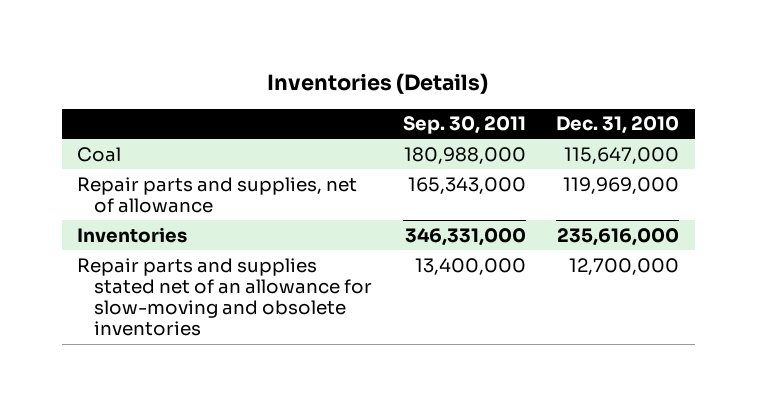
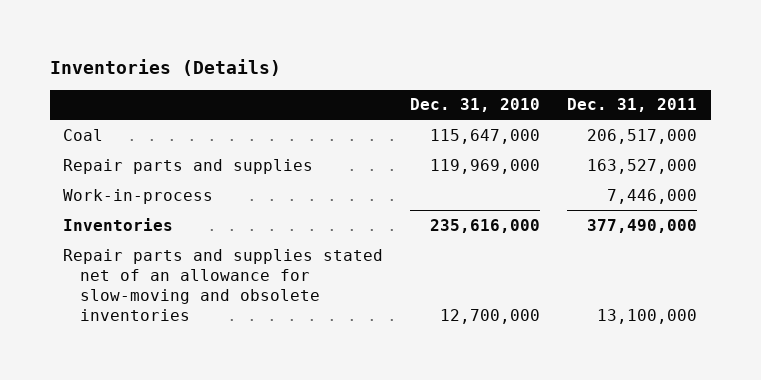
- | Sep. 30, 2011 | Dec. 31, 2010
+ | Dec. 31, 2010 | Dec. 31, 2011
- Repair parts and supplies, net of allowance | 165,343,000 | 119,969,000
+ Repair parts and supplies | 119,969,000 | 163,527,000
+ Work-in-process | | 7,446,000

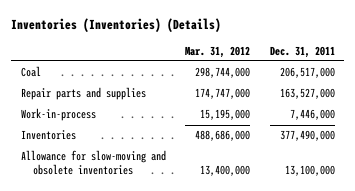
- Inventories (Details)
+ Inventories (Inventories) (Details)
- | Dec. 31, 2010 | Dec. 31, 2011
+ | Mar. 31, 2012 | Dec. 31, 2011
- Repair parts and supplies stated net of an allowance for slow-moving and obsolete inventories | 12,700,000 | 13,100,000
+ Allowance for slow-moving and obsolete inventories | 13,400,000 | 13,100,000

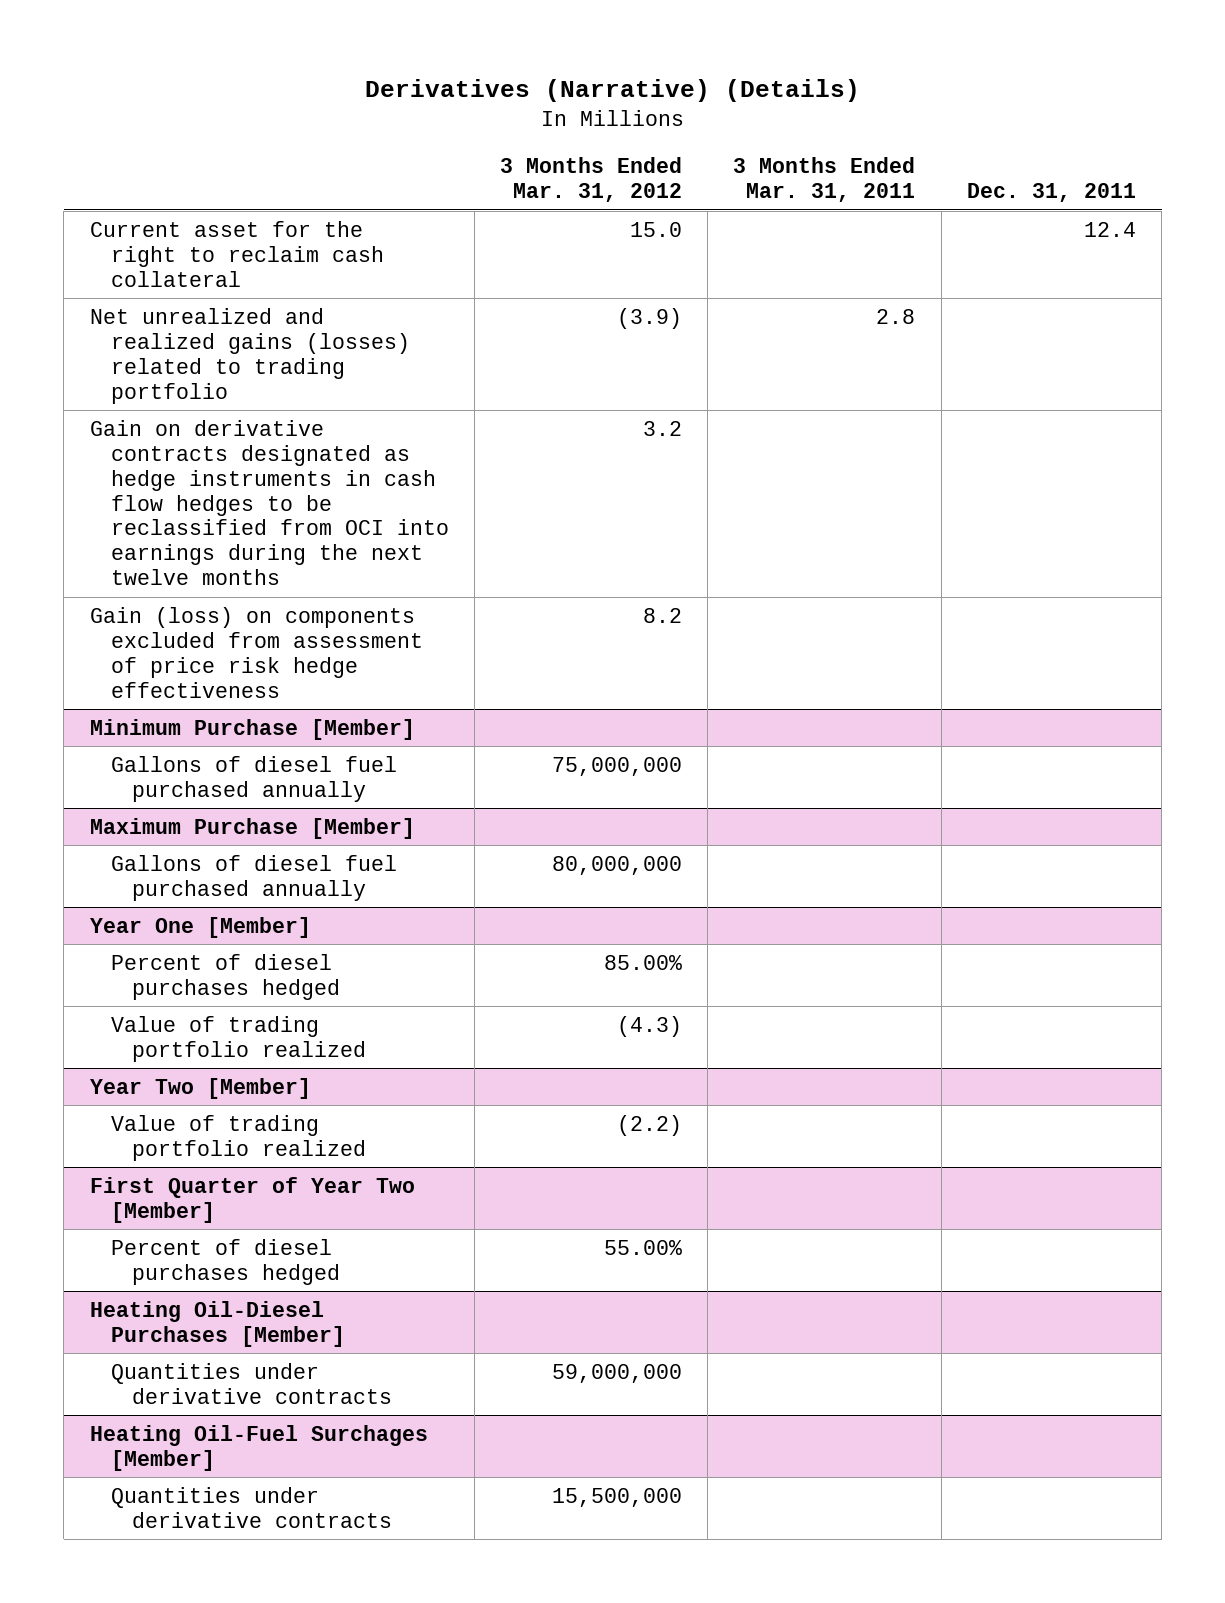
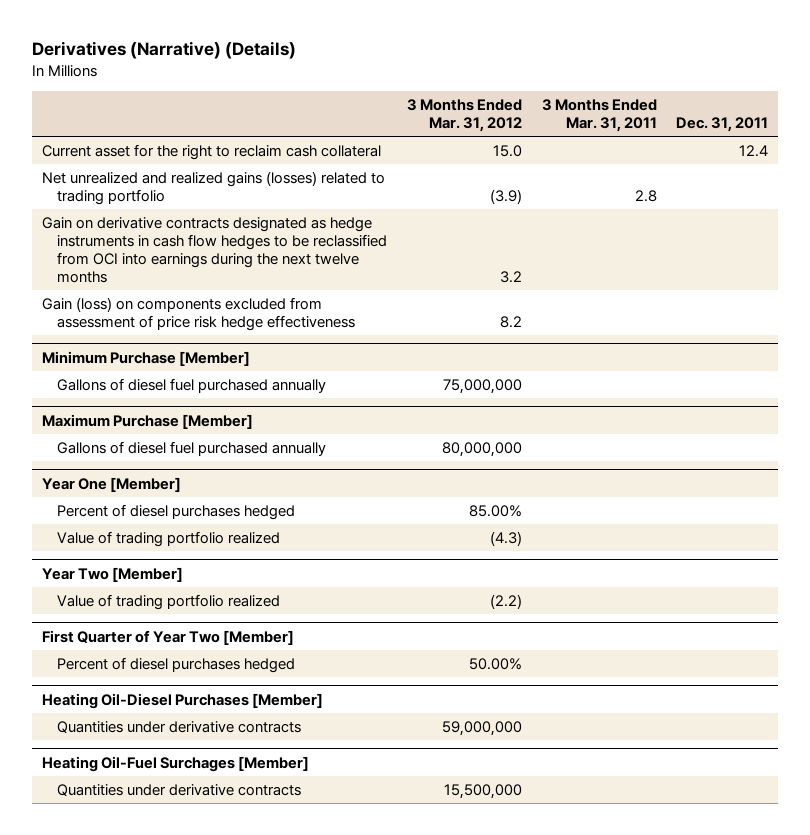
@ First Quarter of Year Two [Member]
- Percent of diesel purchases hedged | 55.00% | |
+ Percent of diesel purchases hedged | 50.00% | |

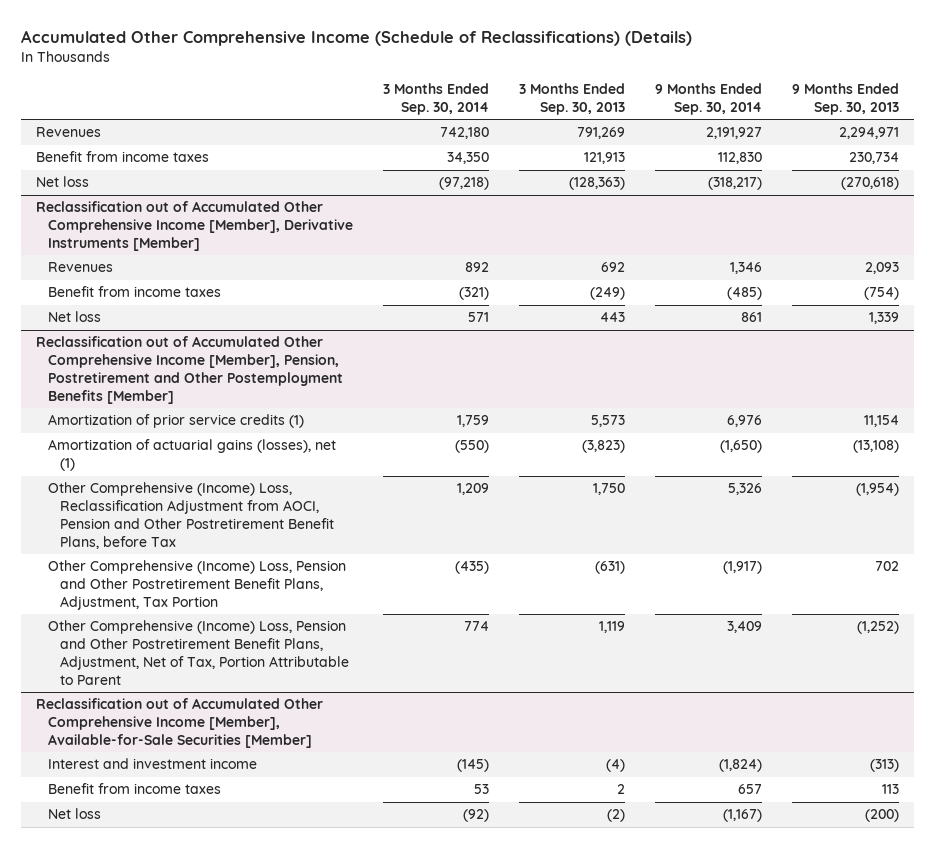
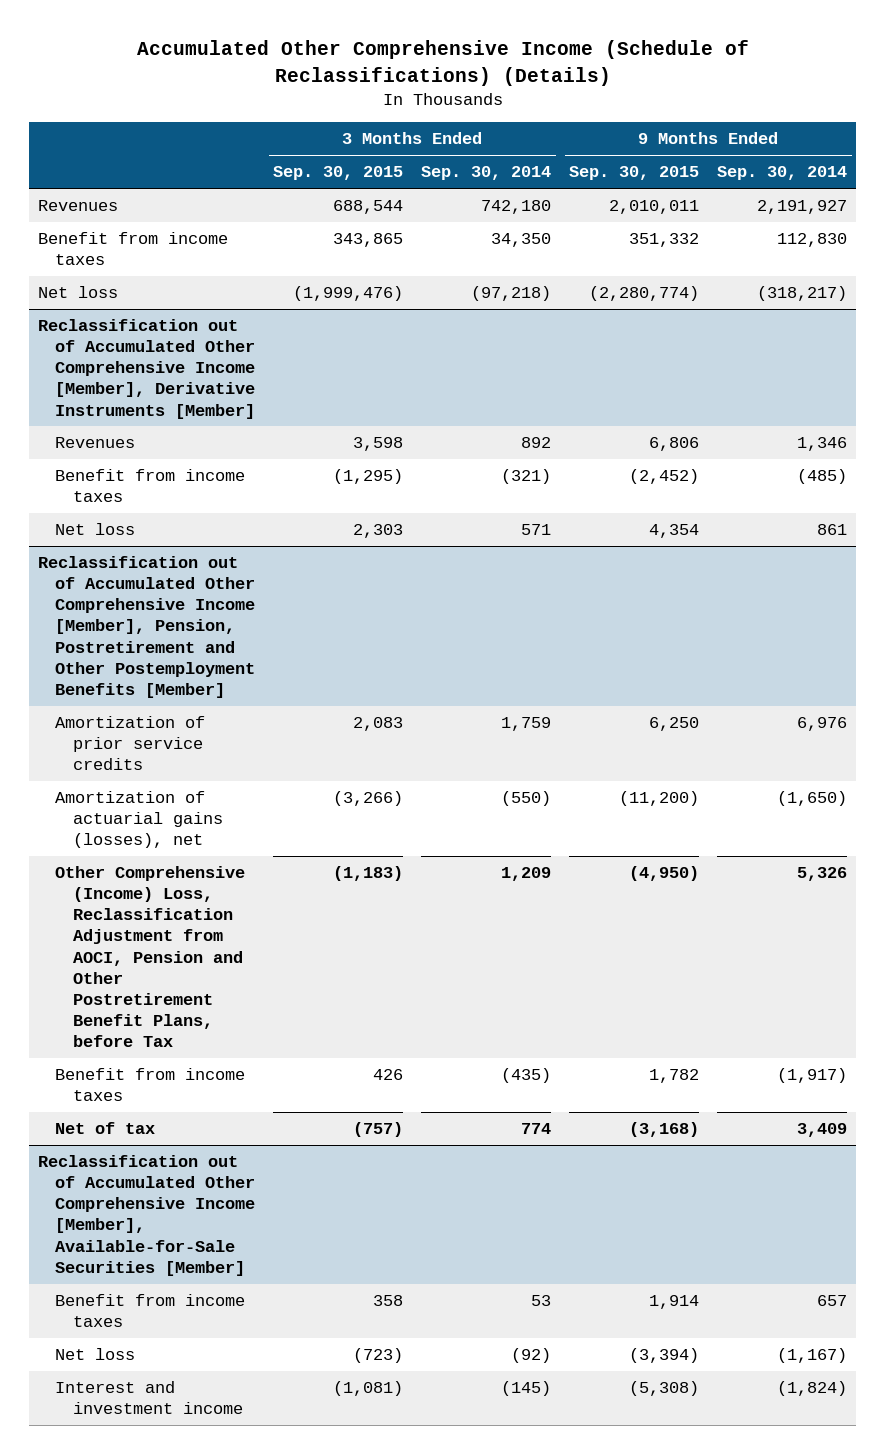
- | 3 Months Ended Sep. 30, 2014 | 3 Months Ended Sep. 30, 2013 | 9 Months Ended Sep. 30, 2014 | 9 Months Ended Sep. 30, 2013
+ | 3 Months Ended Sep. 30, 2015 | 3 Months Ended Sep. 30, 2014 | 9 Months Ended Sep. 30, 2015 | 9 Months Ended Sep. 30, 2014
@ Reclassification out of Accumulated Other Comprehensive Income [Member], Pension, Postretirement and Other Postemployment Benefits [Member]
- Amortization of prior service credits (1) | 1,759 | 5,573 | 6,976 | 11,154
- Amortization of actuarial gains (losses), net (1) | (550) | (3,823) | (1,650) | (13,108)
+ Amortization of prior service credits | 2,083 | 1,759 | 6,250 | 6,976
+ Amortization of actuarial gains (losses), net | (3,266) | (550) | (11,200) | (1,650)
- Other Comprehensive (Income) Loss, Pension and Other Postretirement Benefit Plans, Adjustment, Tax Portion | (435) | (631) | (1,917) | 702
- Other Comprehensive (Income) Loss, Pension and Other Postretirement Benefit Plans, Adjustment, Net of Tax, Portion Attributable to Parent | 774 | 1,119 | 3,409 | (1,252)
+ Benefit from income taxes | 426 | (435) | 1,782 | (1,917)
+ Net of tax | (757) | 774 | (3,168) | 3,409
@ Reclassification out of Accumulated Other Comprehensive Income [Member], Available-for-Sale Securities [Member]
moved down: Interest and investment income | (1,081) | (145) | (5,308) | (1,824)

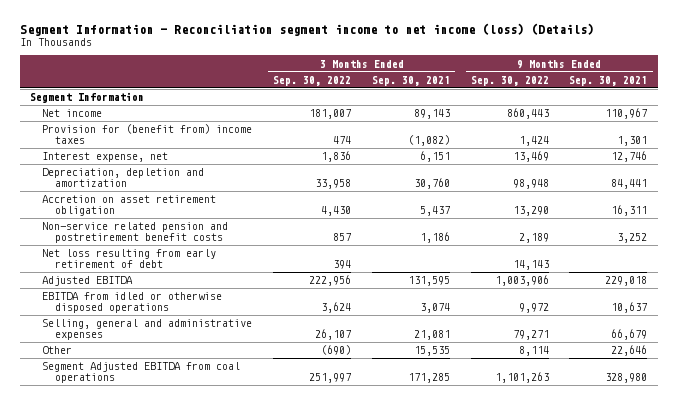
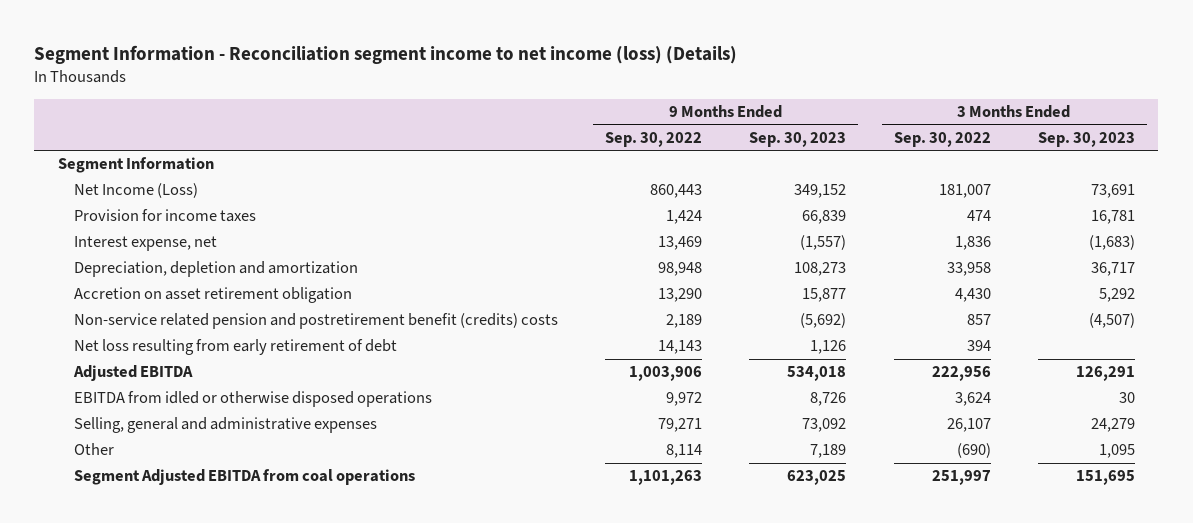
- | 3 Months Ended Sep. 30, 2022 | 3 Months Ended Sep. 30, 2021 | 9 Months Ended Sep. 30, 2022 | 9 Months Ended Sep. 30, 2021
+ | 9 Months Ended Sep. 30, 2022 | 9 Months Ended Sep. 30, 2023 | 3 Months Ended Sep. 30, 2022 | 3 Months Ended Sep. 30, 2023
- Net income | 181,007 | 89,143 | 860,443 | 110,967
- Provision for (benefit from) income taxes | 474 | (1,082) | 1,424 | 1,301
+ Net Income (Loss) | 860,443 | 349,152 | 181,007 | 73,691
+ Provision for income taxes | 1,424 | 66,839 | 474 | 16,781
- Non-service related pension and postretirement benefit costs | 857 | 1,186 | 2,189 | 3,252
+ Non-service related pension and postretirement benefit (credits) costs | 2,189 | (5,692) | 857 | (4,507)

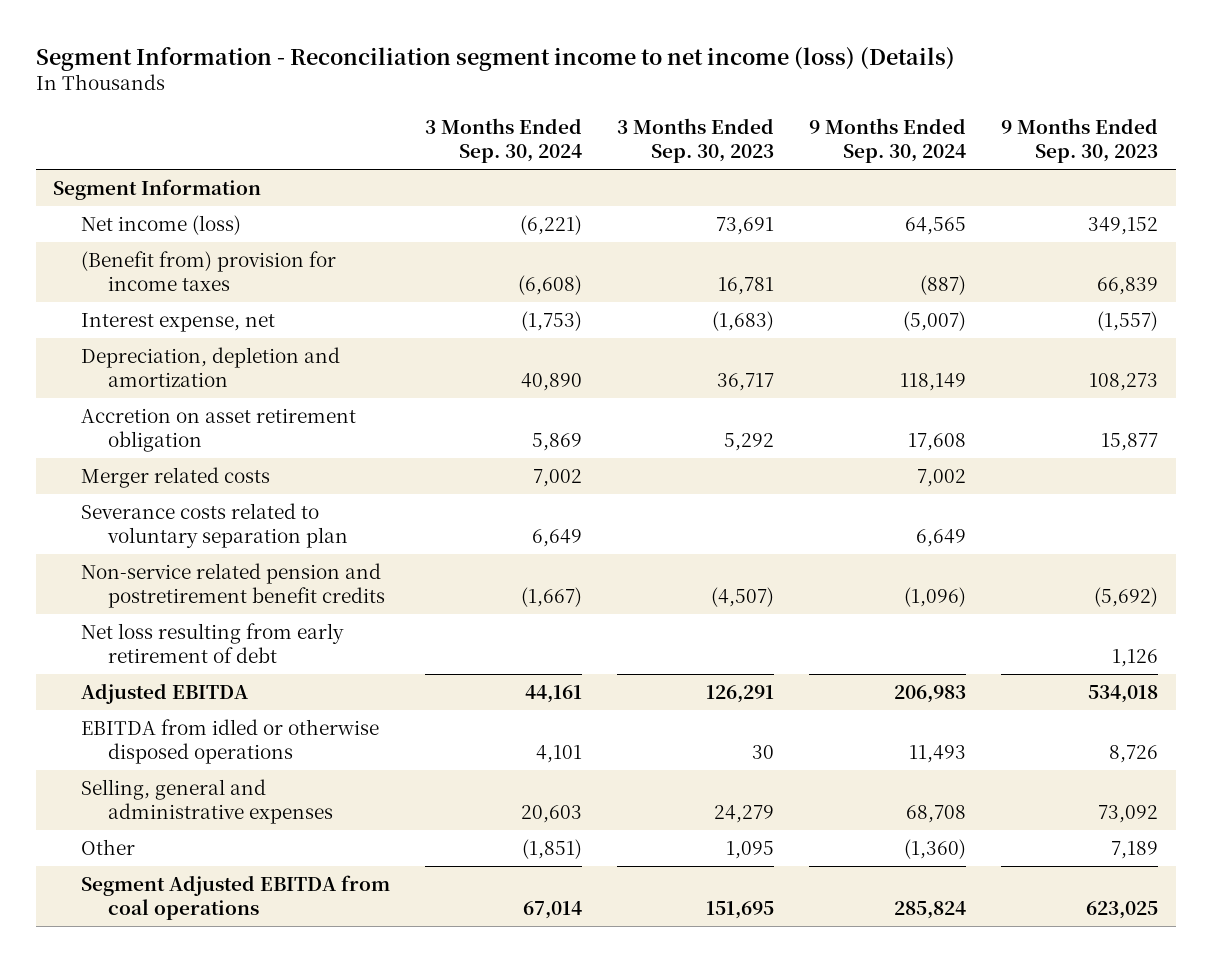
- | 9 Months Ended Sep. 30, 2022 | 9 Months Ended Sep. 30, 2023 | 3 Months Ended Sep. 30, 2022 | 3 Months Ended Sep. 30, 2023
+ | 3 Months Ended Sep. 30, 2024 | 3 Months Ended Sep. 30, 2023 | 9 Months Ended Sep. 30, 2024 | 9 Months Ended Sep. 30, 2023
- Net Income (Loss) | 860,443 | 349,152 | 181,007 | 73,691
- Provision for income taxes | 1,424 | 66,839 | 474 | 16,781
+ Net income (loss) | (6,221) | 73,691 | 64,565 | 349,152
+ (Benefit from) provision for income taxes | (6,608) | 16,781 | (887) | 66,839
- Non-service related pension and postretirement benefit (credits) costs | 2,189 | (5,692) | 857 | (4,507)
+ Merger related costs | 7,002 | | 7,002 |
+ Severance costs related to voluntary separation plan | 6,649 | | 6,649 |
+ Non-service related pension and postretirement benefit credits | (1,667) | (4,507) | (1,096) | (5,692)

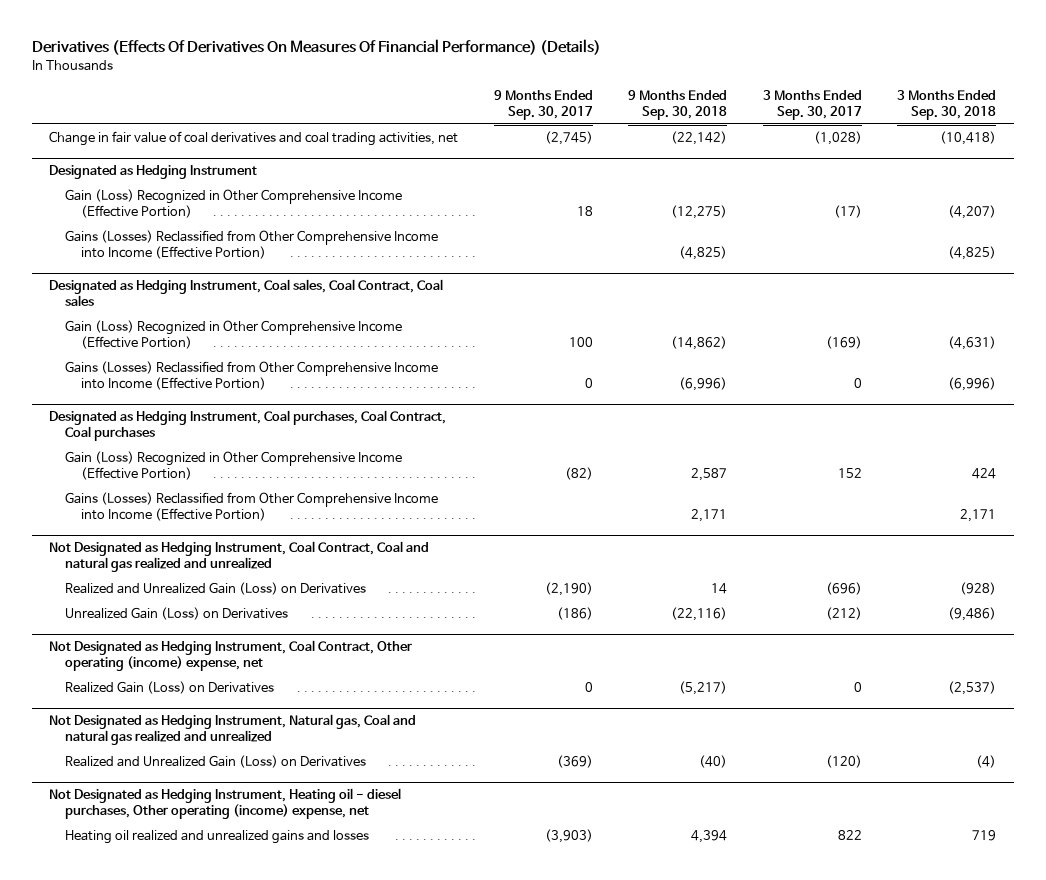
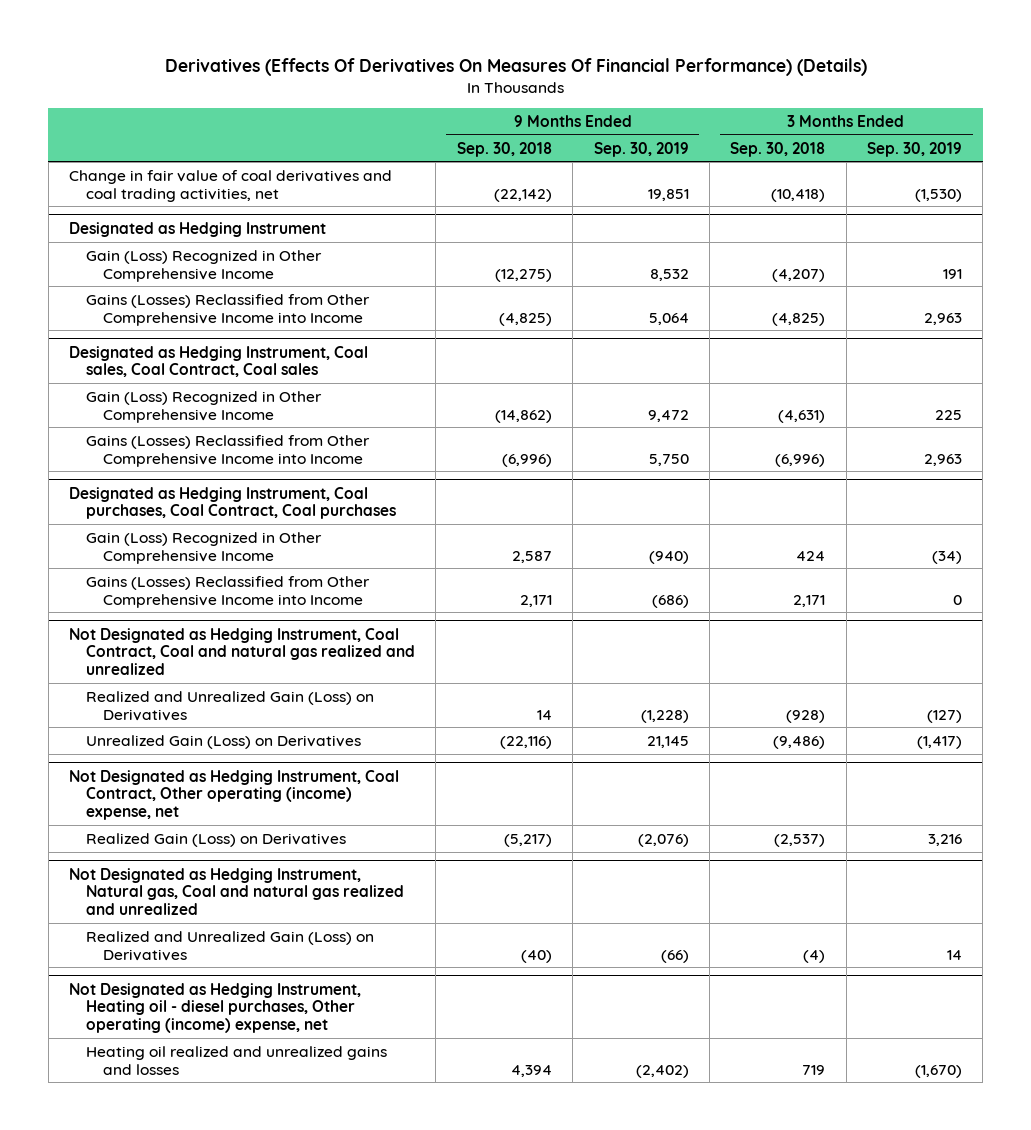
- | 9 Months Ended Sep. 30, 2017 | 9 Months Ended Sep. 30, 2018 | 3 Months Ended Sep. 30, 2017 | 3 Months Ended Sep. 30, 2018
+ | 9 Months Ended Sep. 30, 2018 | 9 Months Ended Sep. 30, 2019 | 3 Months Ended Sep. 30, 2018 | 3 Months Ended Sep. 30, 2019
@ Designated as Hedging Instrument
- Gain (Loss) Recognized in Other Comprehensive Income (Effective Portion) | 18 | (12,275) | (17) | (4,207)
- Gains (Losses) Reclassified from Other Comprehensive Income into Income (Effective Portion) | | (4,825) | | (4,825)
+ Gain (Loss) Recognized in Other Comprehensive Income | (12,275) | 8,532 | (4,207) | 191
+ Gains (Losses) Reclassified from Other Comprehensive Income into Income | (4,825) | 5,064 | (4,825) | 2,963
@ Designated as Hedging Instrument, Coal sales, Coal Contract, Coal sales
- Gain (Loss) Recognized in Other Comprehensive Income (Effective Portion) | 100 | (14,862) | (169) | (4,631)
- Gains (Losses) Reclassified from Other Comprehensive Income into Income (Effective Portion) | 0 | (6,996) | 0 | (6,996)
+ Gain (Loss) Recognized in Other Comprehensive Income | (14,862) | 9,472 | (4,631) | 225
+ Gains (Losses) Reclassified from Other Comprehensive Income into Income | (6,996) | 5,750 | (6,996) | 2,963
@ Designated as Hedging Instrument, Coal purchases, Coal Contract, Coal purchases
- Gain (Loss) Recognized in Other Comprehensive Income (Effective Portion) | (82) | 2,587 | 152 | 424
- Gains (Losses) Reclassified from Other Comprehensive Income into Income (Effective Portion) | | 2,171 | | 2,171
+ Gain (Loss) Recognized in Other Comprehensive Income | 2,587 | (940) | 424 | (34)
+ Gains (Losses) Reclassified from Other Comprehensive Income into Income | 2,171 | (686) | 2,171 | 0

